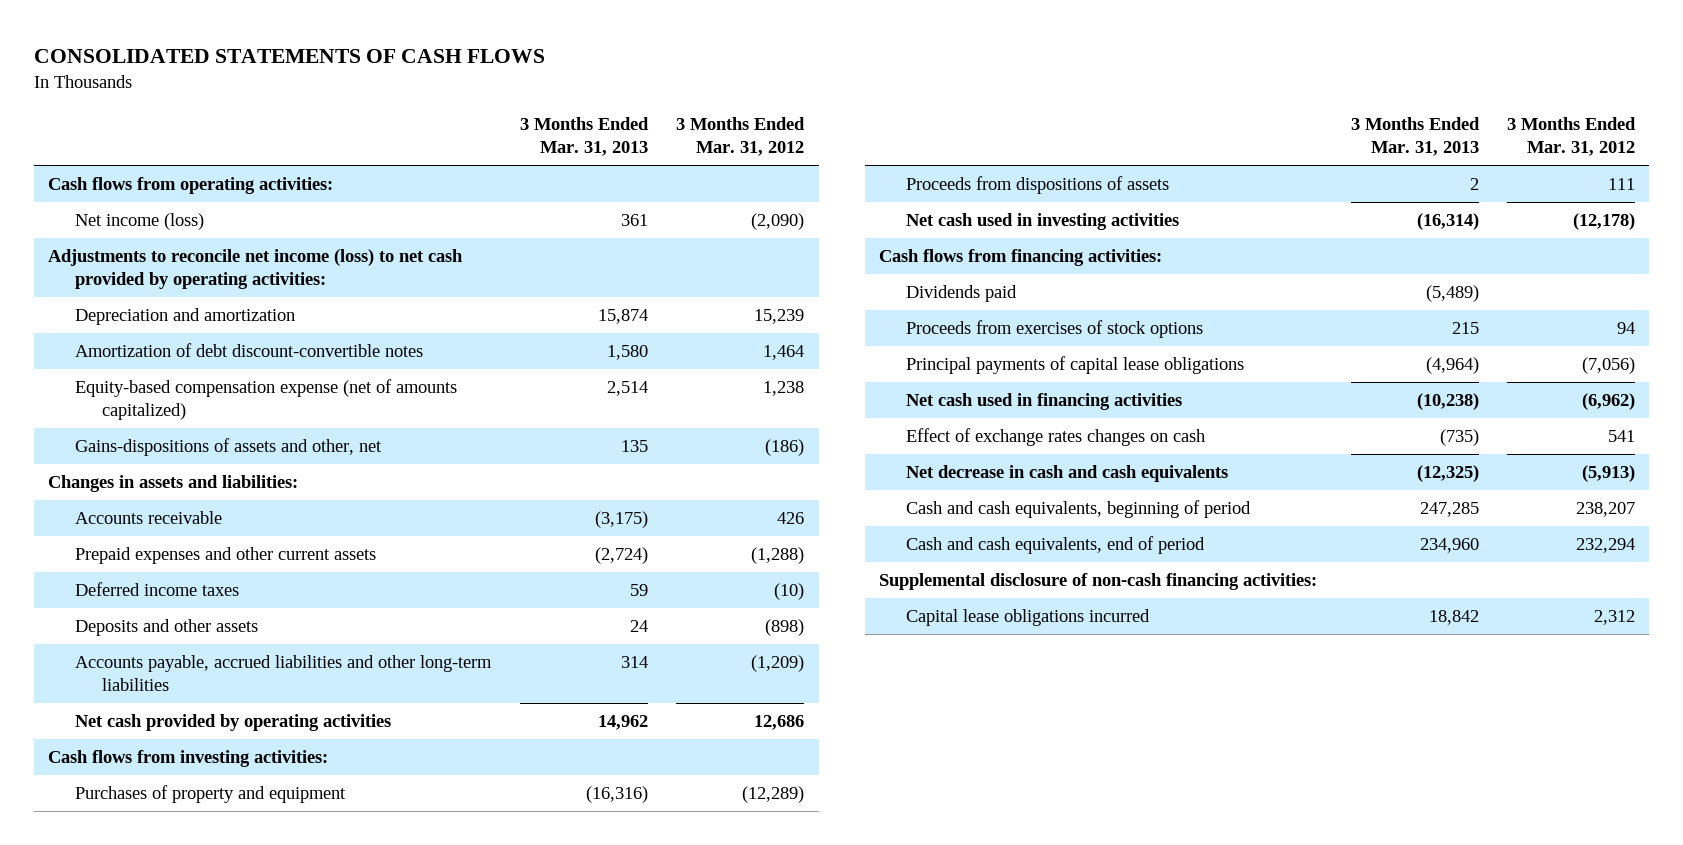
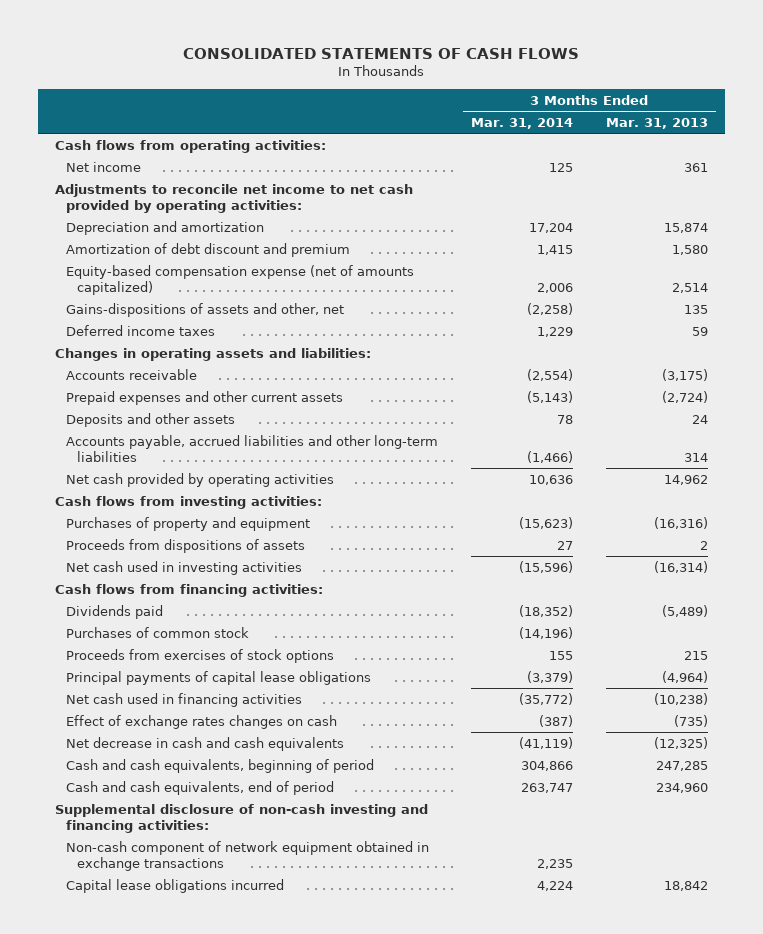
- | 3 Months Ended Mar. 31, 2013 | 3 Months Ended Mar. 31, 2012
+ | 3 Months Ended Mar. 31, 2014 | 3 Months Ended Mar. 31, 2013
- Net income (loss) | 361 | (2,090)
- Adjustments to reconcile net income (loss) to net cash provided by operating activities:
+ Net income | 125 | 361
+ Adjustments to reconcile net income to net cash provided by operating activities:
- Amortization of debt discount-convertible notes | 1,580 | 1,464
+ Amortization of debt discount and premium | 1,415 | 1,580
- Changes in assets and liabilities:
moved up: Deferred income taxes | 1,229 | 59
+ Changes in operating assets and liabilities:
+ Purchases of common stock | (14,196) |
- Supplemental disclosure of non-cash financing activities:
+ Supplemental disclosure of non-cash investing and financing activities:
+ Non-cash component of network equipment obtained in exchange transactions | 2,235 |

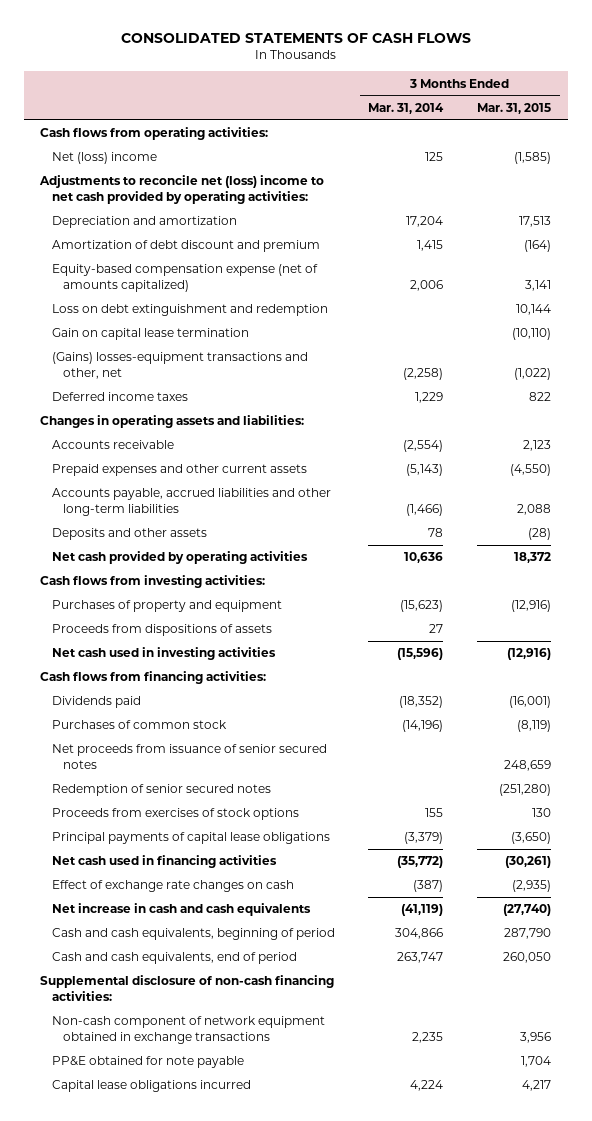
- | 3 Months Ended Mar. 31, 2014 | 3 Months Ended Mar. 31, 2013
+ | 3 Months Ended Mar. 31, 2014 | 3 Months Ended Mar. 31, 2015
- Net income | 125 | 361
- Adjustments to reconcile net income to net cash provided by operating activities:
+ Net (loss) income | 125 | (1,585)
+ Adjustments to reconcile net (loss) income to net cash provided by operating activities:
- Gains-dispositions of assets and other, net | (2,258) | 135
+ Loss on debt extinguishment and redemption | | 10,144
+ Gain on capital lease termination | | (10,110)
+ (Gains) losses-equipment transactions and other, net | (2,258) | (1,022)
moved down: Deposits and other assets | 78 | (28)
+ Net proceeds from issuance of senior secured notes | | 248,659
+ Redemption of senior secured notes | | (251,280)
- Effect of exchange rates changes on cash | (387) | (735)
- Net decrease in cash and cash equivalents | (41,119) | (12,325)
+ Effect of exchange rate changes on cash | (387) | (2,935)
+ Net increase in cash and cash equivalents | (41,119) | (27,740)
- Supplemental disclosure of non-cash investing and financing activities:
+ Supplemental disclosure of non-cash financing activities:
+ PP&E obtained for note payable | | 1,704

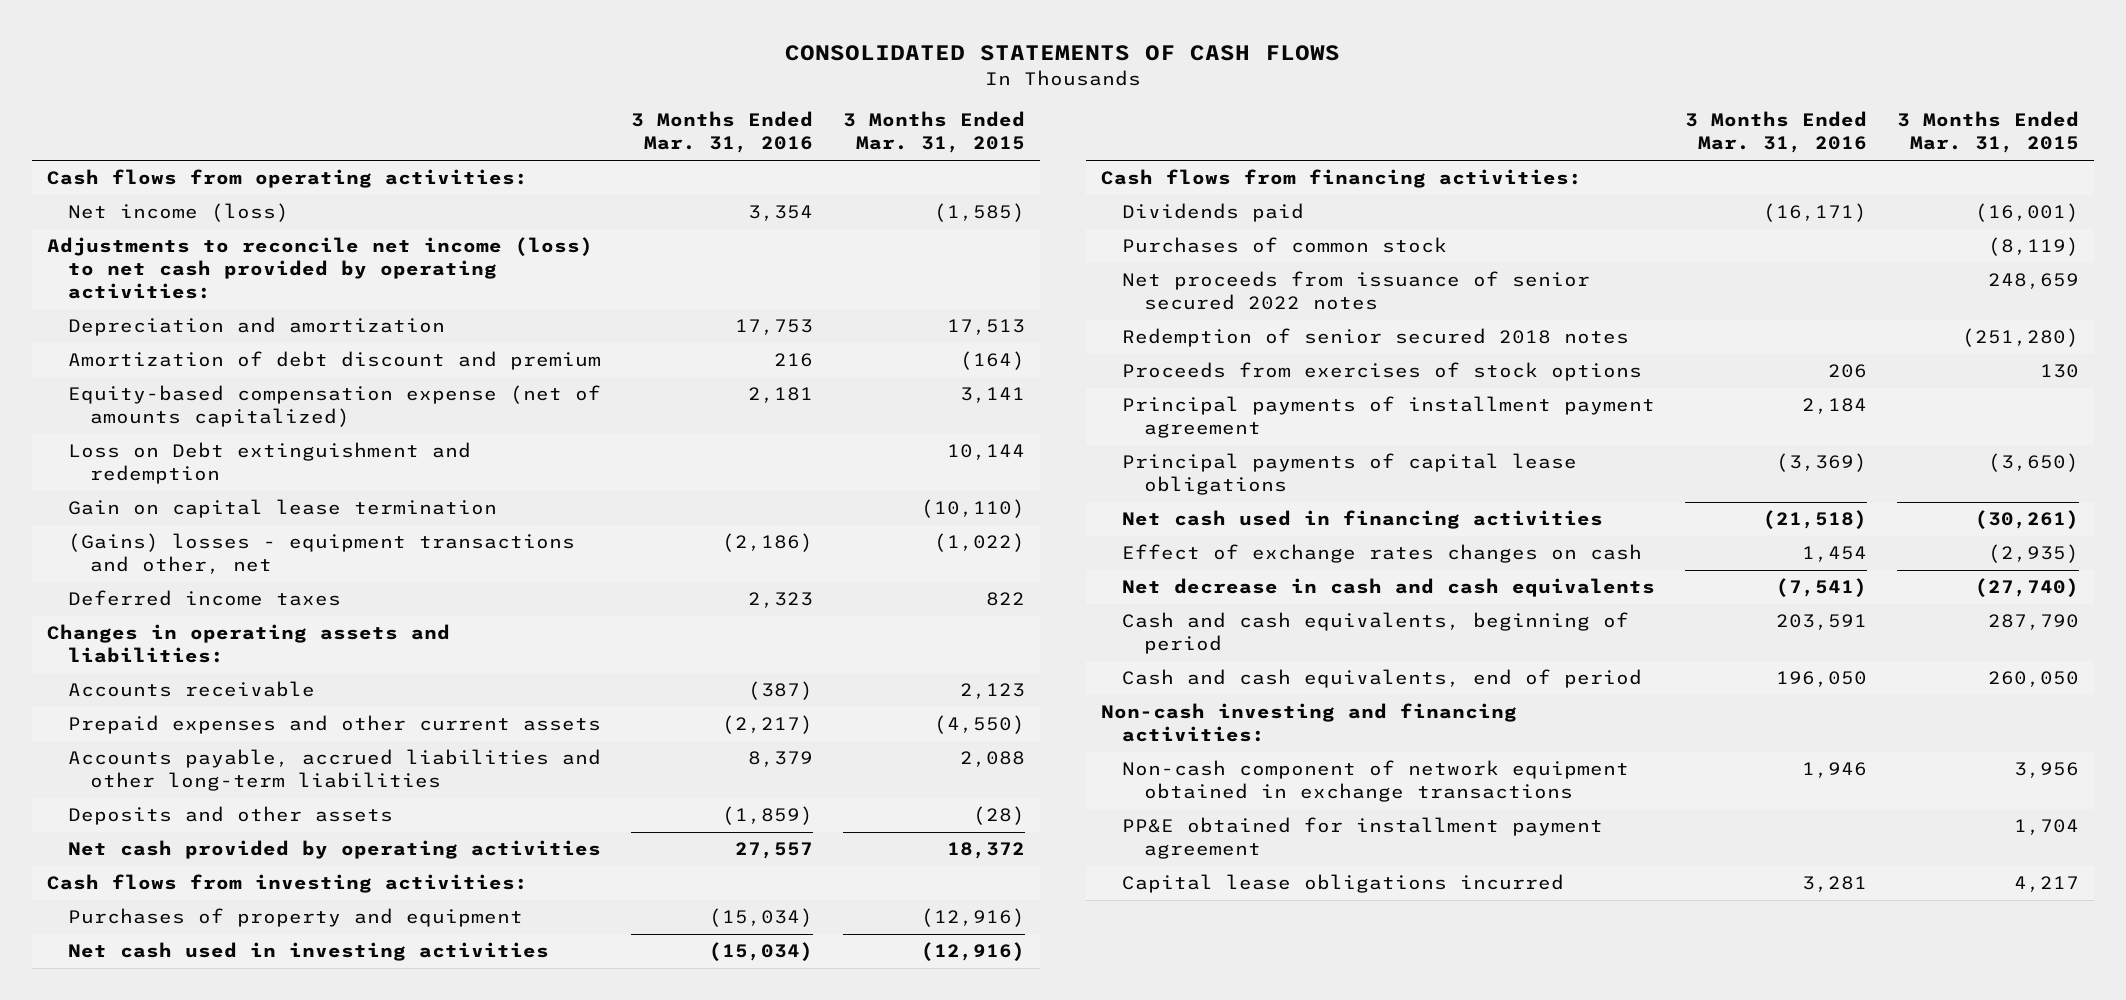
- | 3 Months Ended Mar. 31, 2014 | 3 Months Ended Mar. 31, 2015
+ | 3 Months Ended Mar. 31, 2016 | 3 Months Ended Mar. 31, 2015
- Net (loss) income | 125 | (1,585)
- Adjustments to reconcile net (loss) income to net cash provided by operating activities:
+ Net income (loss) | 3,354 | (1,585)
+ Adjustments to reconcile net income (loss) to net cash provided by operating activities:
- Loss on debt extinguishment and redemption | | 10,144
+ Loss on Debt extinguishment and redemption | | 10,144
- (Gains) losses-equipment transactions and other, net | (2,258) | (1,022)
+ (Gains) losses - equipment transactions and other, net | (2,186) | (1,022)
- Proceeds from dispositions of assets | 27 |
- Net proceeds from issuance of senior secured notes | | 248,659
- Redemption of senior secured notes | | (251,280)
+ Net proceeds from issuance of senior secured 2022 notes | | 248,659
+ Redemption of senior secured 2018 notes | | (251,280)
+ Principal payments of installment payment agreement | 2,184 |
- Effect of exchange rate changes on cash | (387) | (2,935)
- Net increase in cash and cash equivalents | (41,119) | (27,740)
+ Effect of exchange rates changes on cash | 1,454 | (2,935)
+ Net decrease in cash and cash equivalents | (7,541) | (27,740)
- Supplemental disclosure of non-cash financing activities:
+ Non-cash investing and financing activities:
- PP&E obtained for note payable | | 1,704
+ PP&E obtained for installment payment agreement | | 1,704

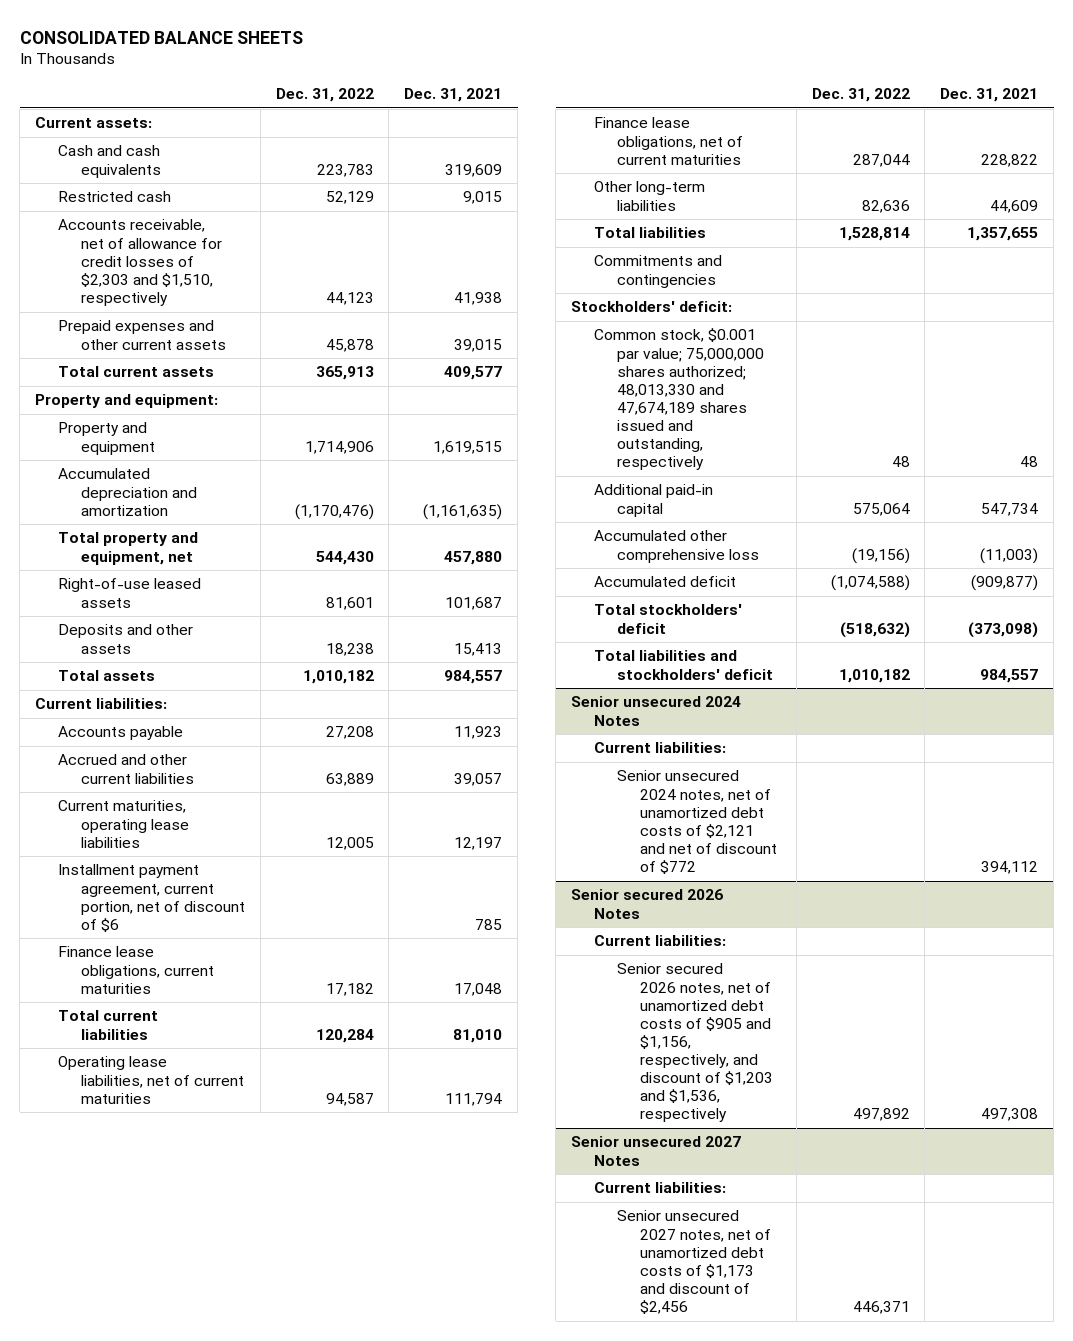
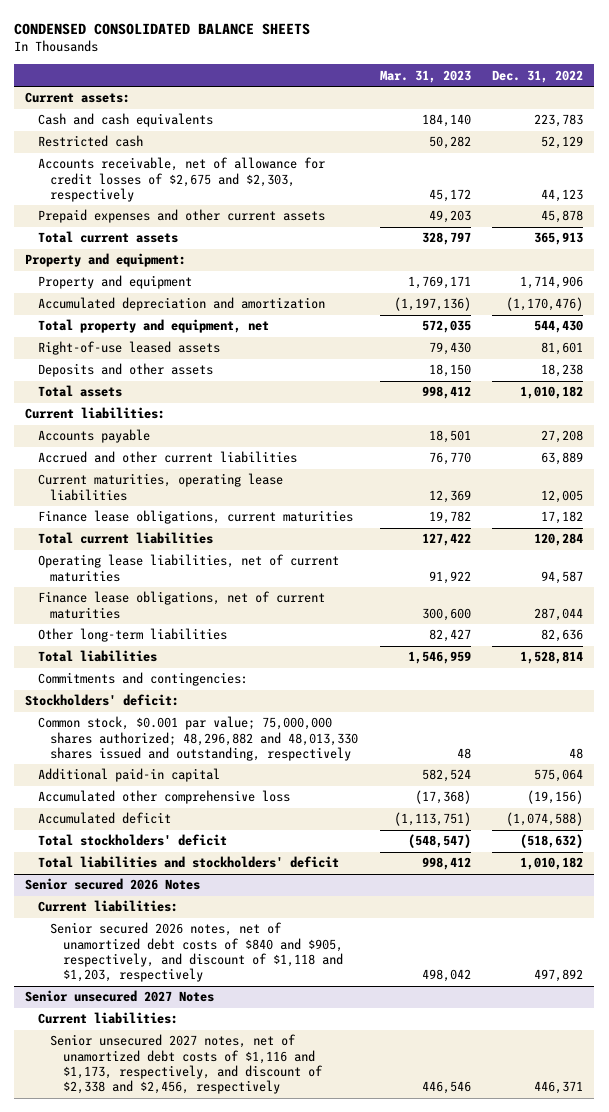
- CONSOLIDATED BALANCE SHEETS
+ CONDENSED CONSOLIDATED BALANCE SHEETS
- | Dec. 31, 2022 | Dec. 31, 2021
+ | Mar. 31, 2023 | Dec. 31, 2022
- Accounts receivable, net of allowance for credit losses of $2,303 and $1,510, respectively | 44,123 | 41,938
+ Accounts receivable, net of allowance for credit losses of $2,675 and $2,303, respectively | 45,172 | 44,123
- Installment payment agreement, current portion, net of discount of $6 | | 785
- Commitments and contingencies
+ Commitments and contingencies:
- Common stock, $0.001 par value; 75,000,000 shares authorized; 48,013,330 and 47,674,189 shares issued and outstanding, respectively | 48 | 48
+ Common stock, $0.001 par value; 75,000,000 shares authorized; 48,296,882 and 48,013,330 shares issued and outstanding, respectively | 48 | 48
- Senior unsecured 2024 Notes
- Current liabilities:
- Senior unsecured 2024 notes, net of unamortized debt costs of $2,121 and net of discount of $772 | | 394,112
@ Senior secured 2026 Notes
- Senior secured 2026 notes, net of unamortized debt costs of $905 and $1,156, respectively, and discount of $1,203 and $1,536, respectively | 497,892 | 497,308
+ Senior secured 2026 notes, net of unamortized debt costs of $840 and $905, respectively, and discount of $1,118 and $1,203, respectively | 498,042 | 497,892
@ Senior unsecured 2027 Notes
- Senior unsecured 2027 notes, net of unamortized debt costs of $1,173 and discount of $2,456 | 446,371 |
+ Senior unsecured 2027 notes, net of unamortized debt costs of $1,116 and $1,173, respectively, and discount of $2,338 and $2,456, respectively | 446,546 | 446,371

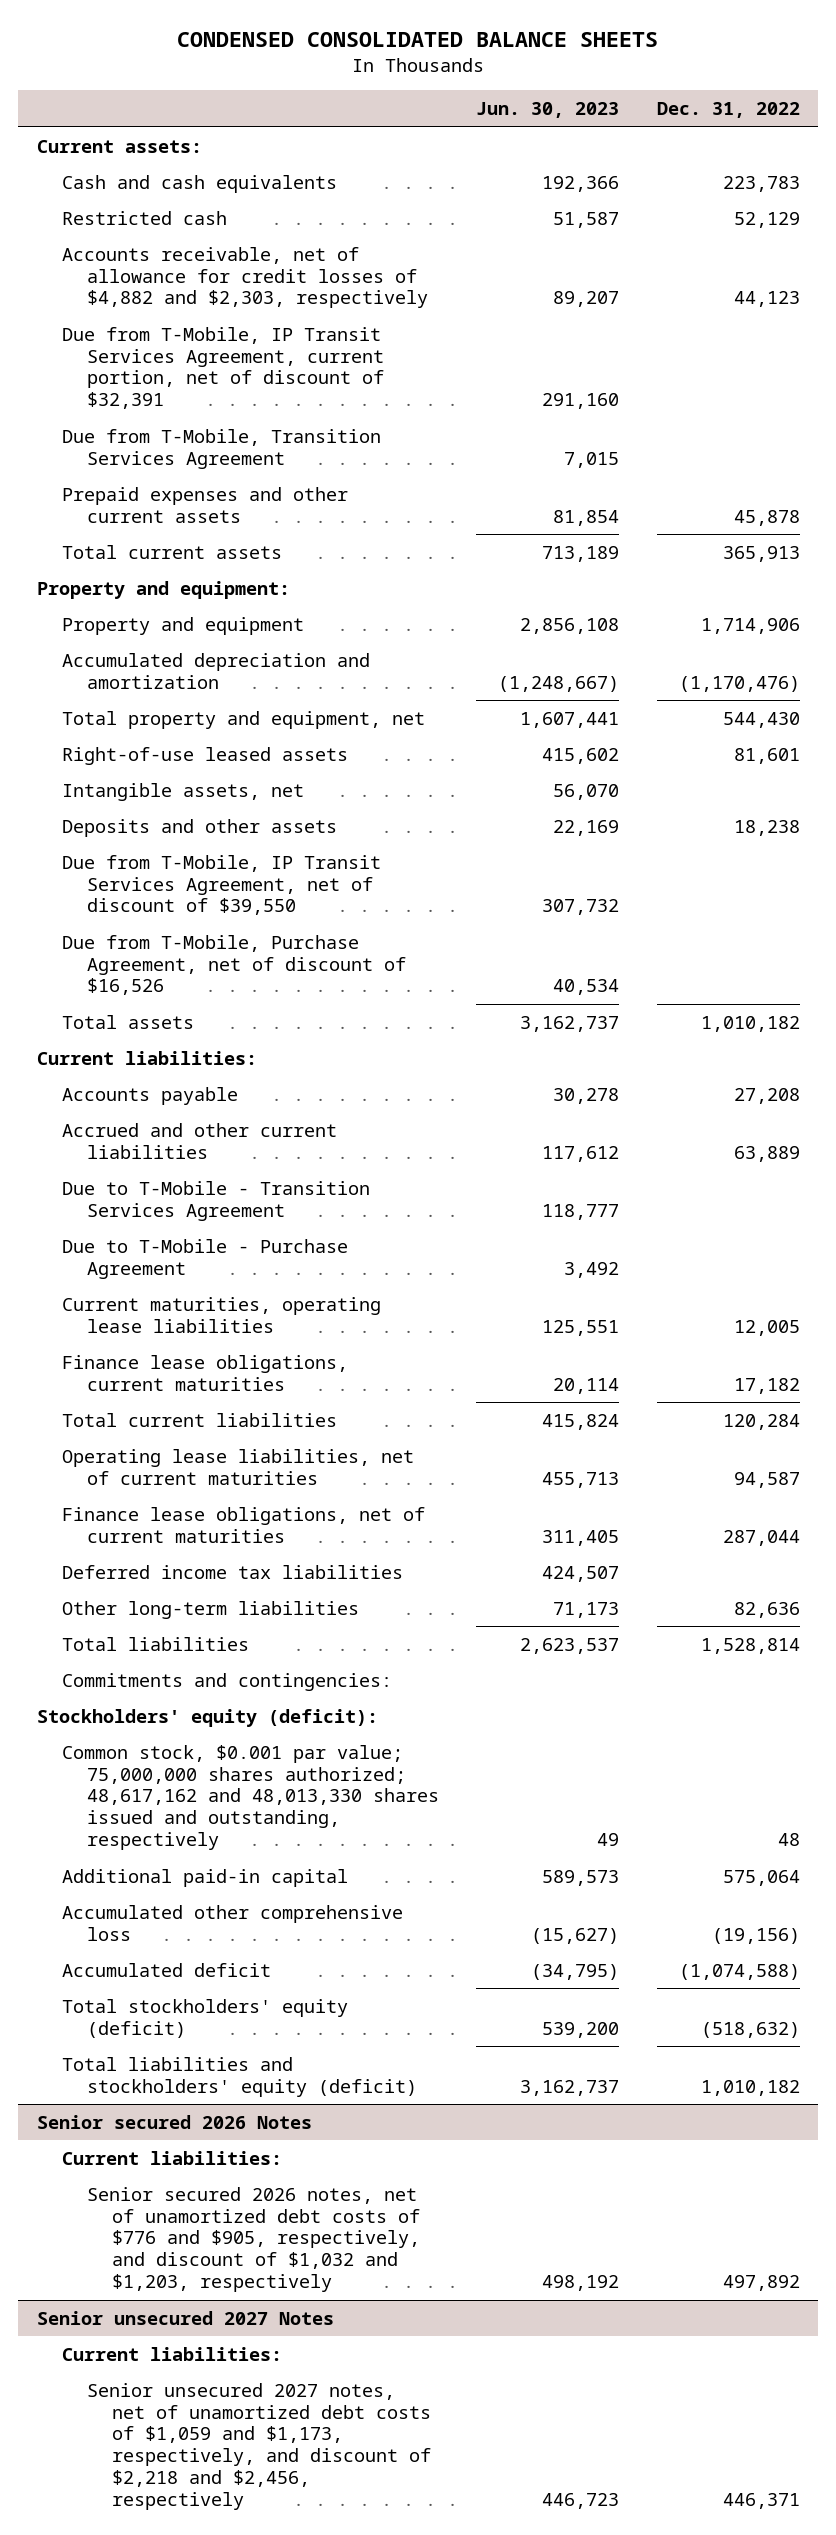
- | Mar. 31, 2023 | Dec. 31, 2022
+ | Jun. 30, 2023 | Dec. 31, 2022
- Accounts receivable, net of allowance for credit losses of $2,675 and $2,303, respectively | 45,172 | 44,123
+ Accounts receivable, net of allowance for credit losses of $4,882 and $2,303, respectively | 89,207 | 44,123
+ Due from T-Mobile, IP Transit Services Agreement, current portion, net of discount of $32,391 | 291,160 |
+ Due from T-Mobile, Transition Services Agreement | 7,015 |
+ Intangible assets, net | 56,070 |
+ Due from T-Mobile, IP Transit Services Agreement, net of discount of $39,550 | 307,732 |
+ Due from T-Mobile, Purchase Agreement, net of discount of $16,526 | 40,534 |
+ Due to T-Mobile - Transition Services Agreement | 118,777 |
+ Due to T-Mobile - Purchase Agreement | 3,492 |
+ Deferred income tax liabilities | 424,507 |
- Stockholders' deficit:
- Common stock, $0.001 par value; 75,000,000 shares authorized; 48,296,882 and 48,013,330 shares issued and outstanding, respectively | 48 | 48
+ Stockholders' equity (deficit):
+ Common stock, $0.001 par value; 75,000,000 shares authorized; 48,617,162 and 48,013,330 shares issued and outstanding, respectively | 49 | 48
- Total stockholders' deficit | (548,547) | (518,632)
- Total liabilities and stockholders' deficit | 998,412 | 1,010,182
+ Total stockholders' equity (deficit) | 539,200 | (518,632)
+ Total liabilities and stockholders' equity (deficit) | 3,162,737 | 1,010,182
@ Senior secured 2026 Notes
- Senior secured 2026 notes, net of unamortized debt costs of $840 and $905, respectively, and discount of $1,118 and $1,203, respectively | 498,042 | 497,892
+ Senior secured 2026 notes, net of unamortized debt costs of $776 and $905, respectively, and discount of $1,032 and $1,203, respectively | 498,192 | 497,892
@ Senior unsecured 2027 Notes
- Senior unsecured 2027 notes, net of unamortized debt costs of $1,116 and $1,173, respectively, and discount of $2,338 and $2,456, respectively | 446,546 | 446,371
+ Senior unsecured 2027 notes, net of unamortized debt costs of $1,059 and $1,173, respectively, and discount of $2,218 and $2,456, respectively | 446,723 | 446,371

